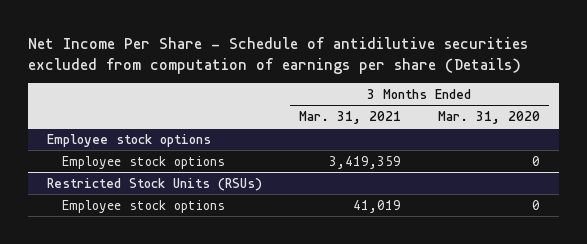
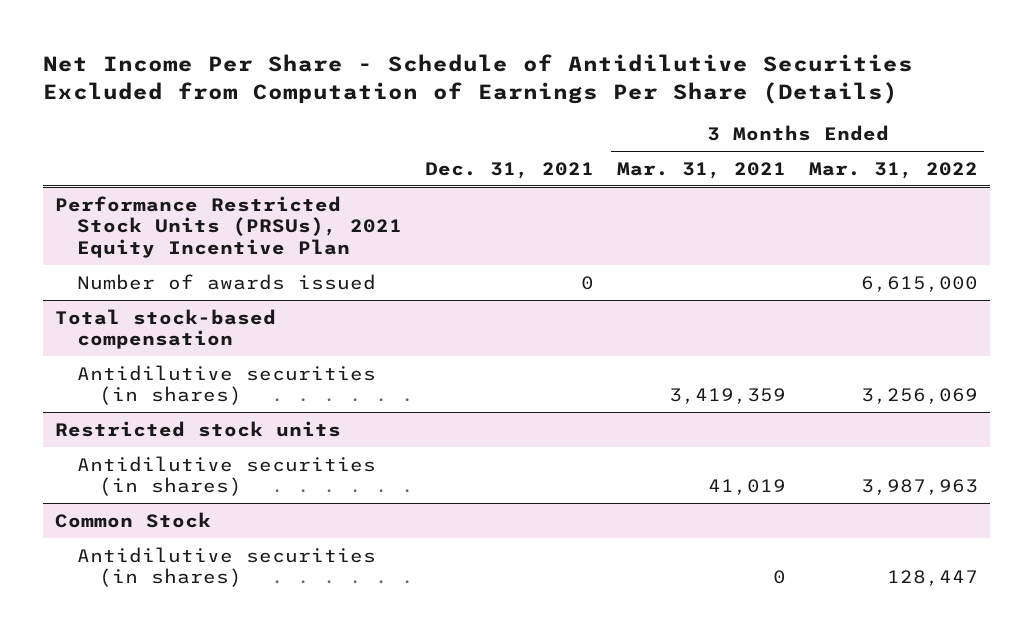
- Net Income Per Share - Schedule of antidilutive securities excluded from computation of earnings per share (Details)
+ Net Income Per Share - Schedule of Antidilutive Securities Excluded from Computation of Earnings Per Share (Details)
- | 3 Months Ended Mar. 31, 2021 | 3 Months Ended Mar. 31, 2020
+ | Dec. 31, 2021 | 3 Months Ended Mar. 31, 2021 | 3 Months Ended Mar. 31, 2022
- Employee stock options
- Employee stock options | 3,419,359 | 0
- Restricted Stock Units (RSUs)
- Employee stock options | 41,019 | 0
+ Performance Restricted Stock Units (PRSUs), 2021 Equity Incentive Plan
+ Number of awards issued | 0 | | 6,615,000
+ Total stock-based compensation
+ Antidilutive securities (in shares) | | 3,419,359 | 3,256,069
+ Restricted stock units
+ Antidilutive securities (in shares) | | 41,019 | 3,987,963
+ Common Stock
+ Antidilutive securities (in shares) | | 0 | 128,447

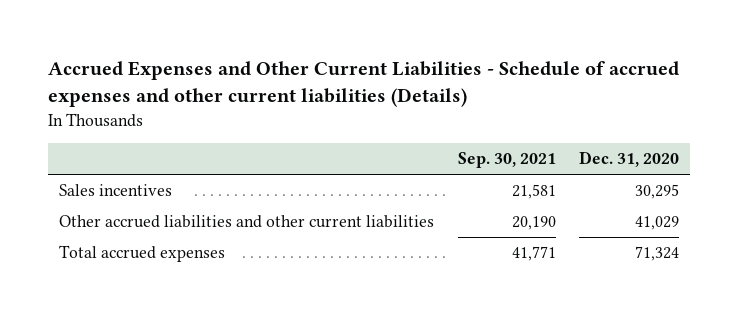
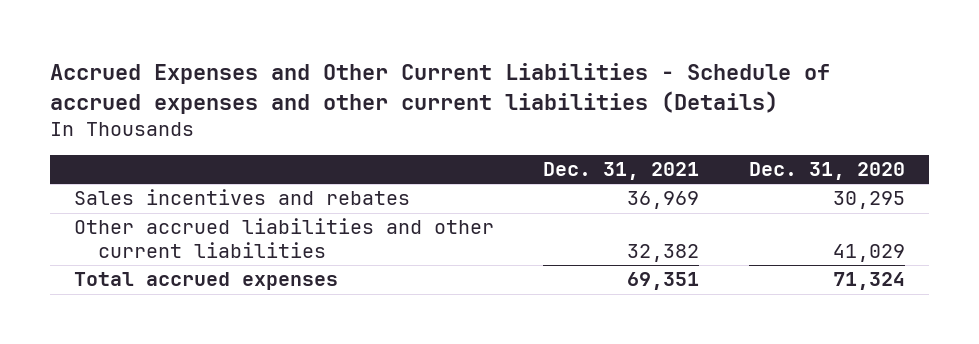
- | Sep. 30, 2021 | Dec. 31, 2020
+ | Dec. 31, 2021 | Dec. 31, 2020
- Sales incentives | 21,581 | 30,295
+ Sales incentives and rebates | 36,969 | 30,295

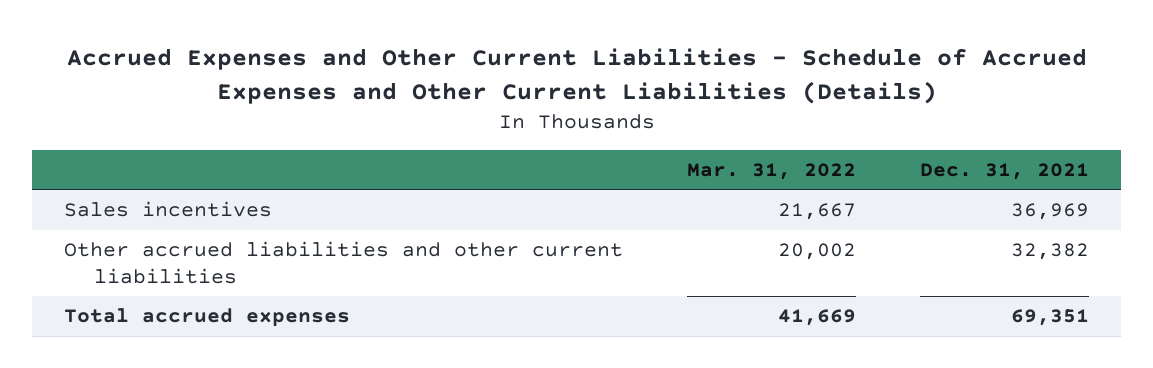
- Accrued Expenses and Other Current Liabilities - Schedule of accrued expenses and other current liabilities (Details)
+ Accrued Expenses and Other Current Liabilities - Schedule of Accrued Expenses and Other Current Liabilities (Details)
- | Dec. 31, 2021 | Dec. 31, 2020
+ | Mar. 31, 2022 | Dec. 31, 2021
- Sales incentives and rebates | 36,969 | 30,295
+ Sales incentives | 21,667 | 36,969

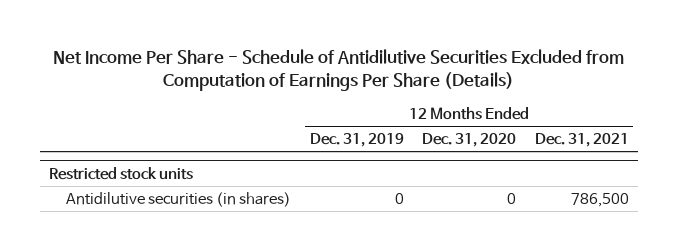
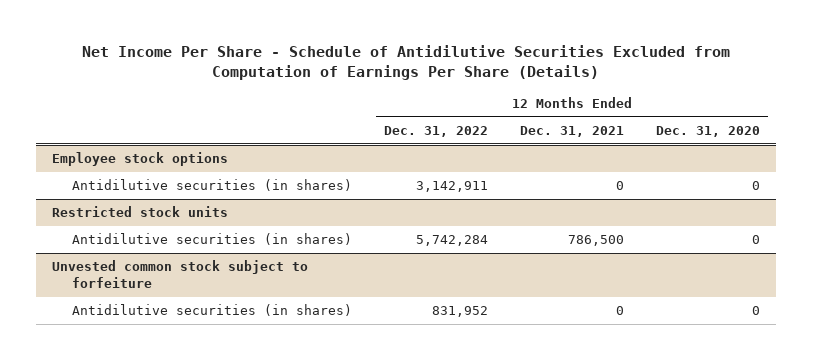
- | 12 Months Ended Dec. 31, 2019 | 12 Months Ended Dec. 31, 2020 | 12 Months Ended Dec. 31, 2021
+ | 12 Months Ended Dec. 31, 2022 | 12 Months Ended Dec. 31, 2021 | 12 Months Ended Dec. 31, 2020
+ Employee stock options
+ Antidilutive securities (in shares) | 3,142,911 | 0 | 0
+ Unvested common stock subject to forfeiture
+ Antidilutive securities (in shares) | 831,952 | 0 | 0

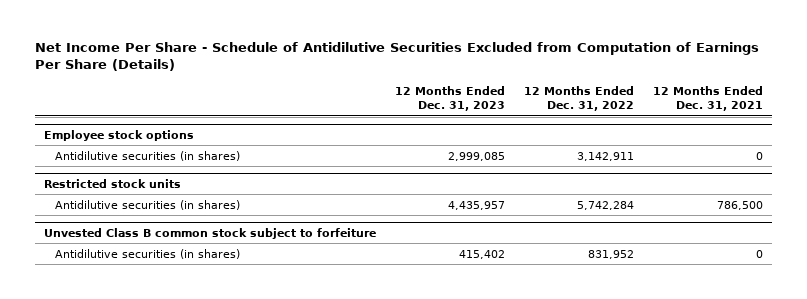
- | 12 Months Ended Dec. 31, 2022 | 12 Months Ended Dec. 31, 2021 | 12 Months Ended Dec. 31, 2020
+ | 12 Months Ended Dec. 31, 2023 | 12 Months Ended Dec. 31, 2022 | 12 Months Ended Dec. 31, 2021
- Unvested common stock subject to forfeiture
+ Unvested Class B common stock subject to forfeiture

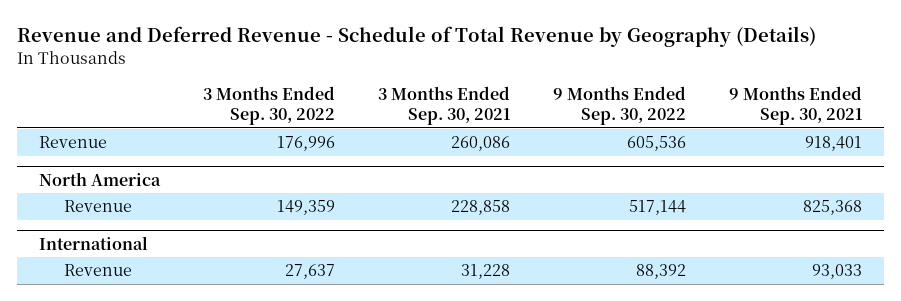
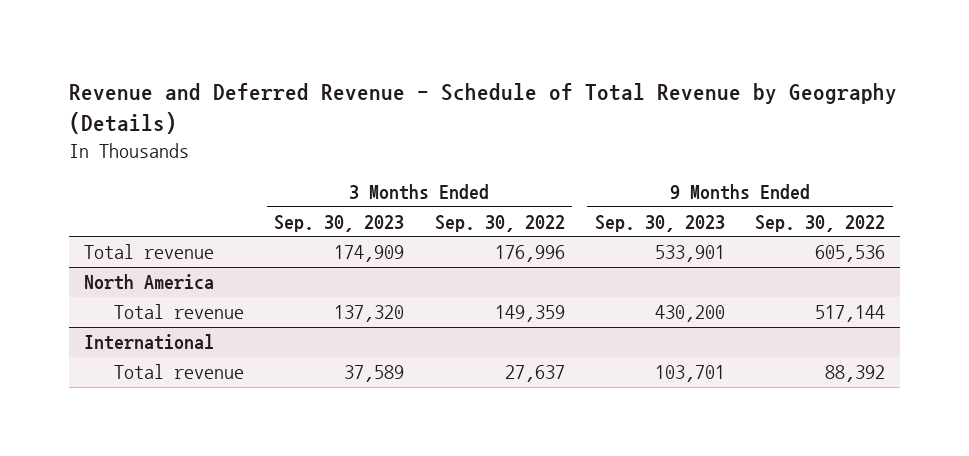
- | 3 Months Ended Sep. 30, 2022 | 3 Months Ended Sep. 30, 2021 | 9 Months Ended Sep. 30, 2022 | 9 Months Ended Sep. 30, 2021
+ | 3 Months Ended Sep. 30, 2023 | 3 Months Ended Sep. 30, 2022 | 9 Months Ended Sep. 30, 2023 | 9 Months Ended Sep. 30, 2022
- Revenue | 176,996 | 260,086 | 605,536 | 918,401
+ Total revenue | 174,909 | 176,996 | 533,901 | 605,536
@ North America
- Revenue | 149,359 | 228,858 | 517,144 | 825,368
+ Total revenue | 137,320 | 149,359 | 430,200 | 517,144
@ International
- Revenue | 27,637 | 31,228 | 88,392 | 93,033
+ Total revenue | 37,589 | 27,637 | 103,701 | 88,392

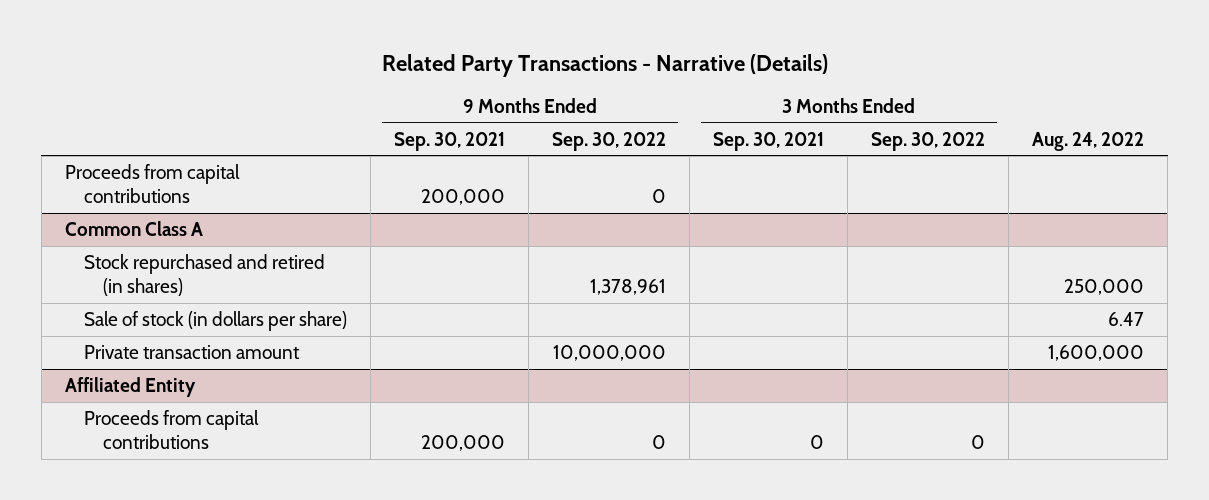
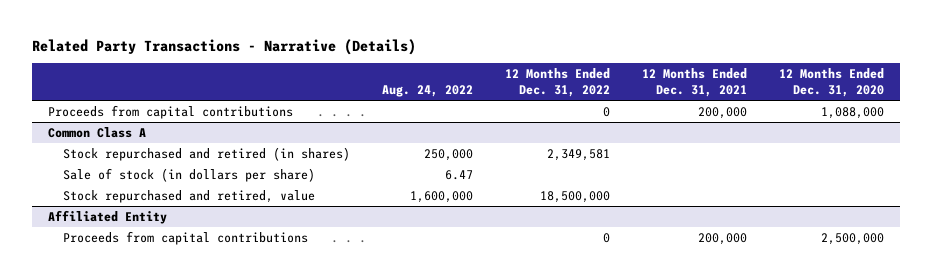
- | 9 Months Ended Sep. 30, 2021 | 9 Months Ended Sep. 30, 2022 | 3 Months Ended Sep. 30, 2021 | 3 Months Ended Sep. 30, 2022 | Aug. 24, 2022
+ | Aug. 24, 2022 | 12 Months Ended Dec. 31, 2022 | 12 Months Ended Dec. 31, 2021 | 12 Months Ended Dec. 31, 2020
@ Common Class A
- Private transaction amount | | 10,000,000 | | | 1,600,000
+ Stock repurchased and retired, value | 1,600,000 | 18,500,000 | |

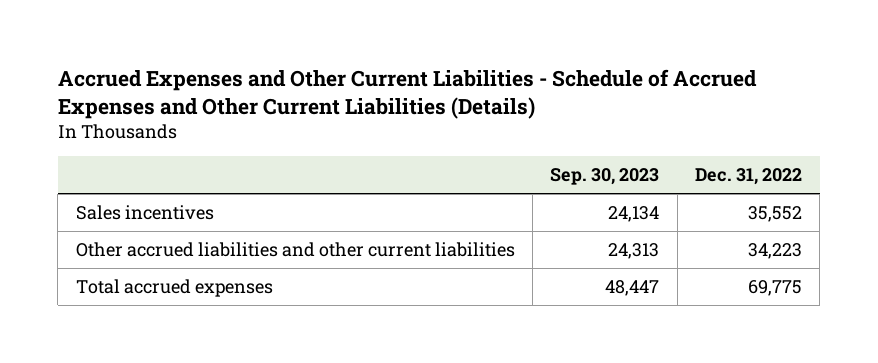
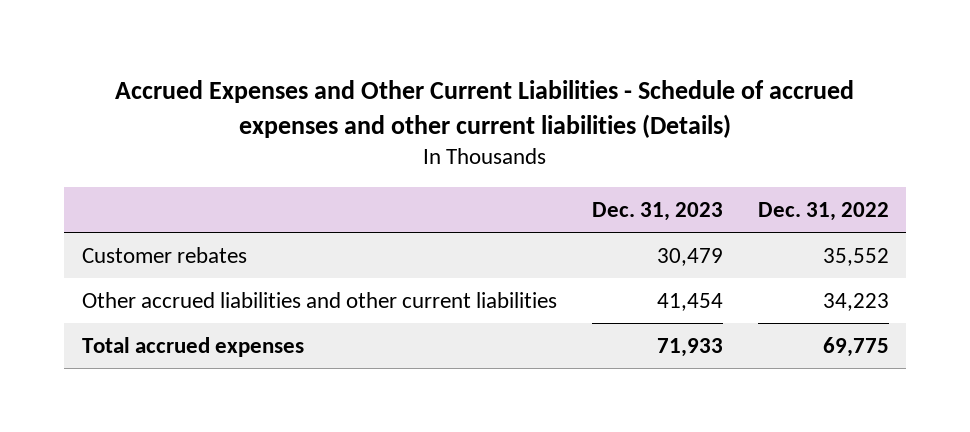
- Accrued Expenses and Other Current Liabilities - Schedule of Accrued Expenses and Other Current Liabilities (Details)
+ Accrued Expenses and Other Current Liabilities - Schedule of accrued expenses and other current liabilities (Details)
- | Sep. 30, 2023 | Dec. 31, 2022
+ | Dec. 31, 2023 | Dec. 31, 2022
- Sales incentives | 24,134 | 35,552
+ Customer rebates | 30,479 | 35,552

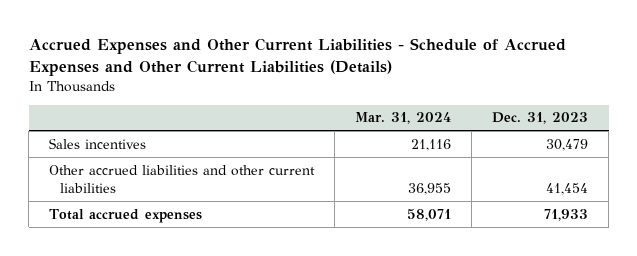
- Accrued Expenses and Other Current Liabilities - Schedule of accrued expenses and other current liabilities (Details)
+ Accrued Expenses and Other Current Liabilities - Schedule of Accrued Expenses and Other Current Liabilities (Details)
- | Dec. 31, 2023 | Dec. 31, 2022
+ | Mar. 31, 2024 | Dec. 31, 2023
- Customer rebates | 30,479 | 35,552
+ Sales incentives | 21,116 | 30,479

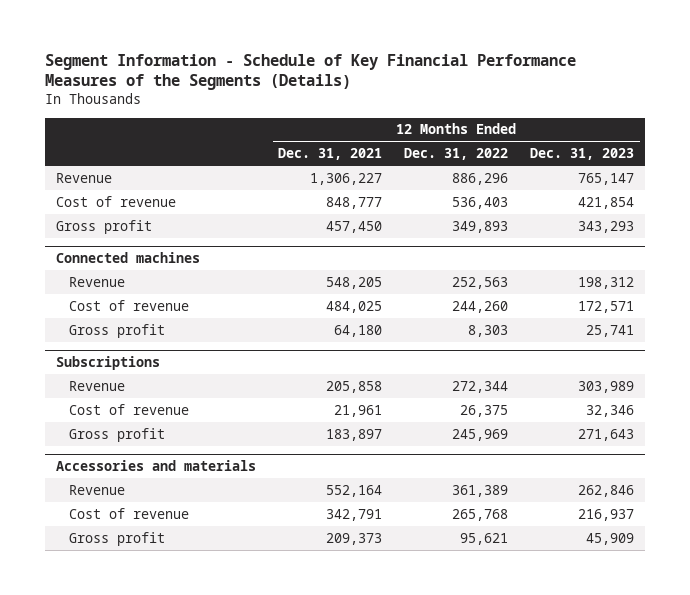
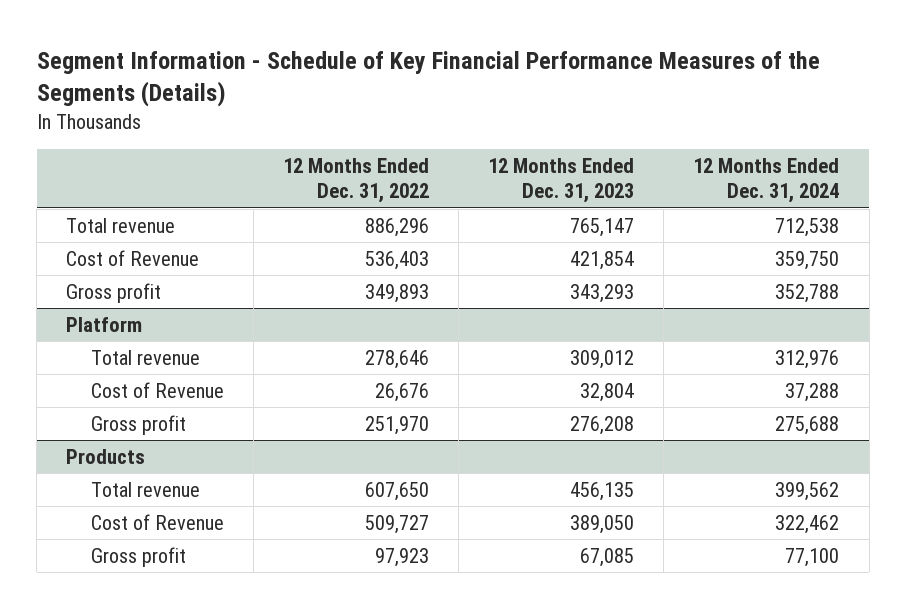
- | 12 Months Ended Dec. 31, 2021 | 12 Months Ended Dec. 31, 2022 | 12 Months Ended Dec. 31, 2023
+ | 12 Months Ended Dec. 31, 2022 | 12 Months Ended Dec. 31, 2023 | 12 Months Ended Dec. 31, 2024
- Revenue | 1,306,227 | 886,296 | 765,147
- Cost of revenue | 848,777 | 536,403 | 421,854
+ Total revenue | 886,296 | 765,147 | 712,538
+ Cost of Revenue | 536,403 | 421,854 | 359,750
- Connected machines
- Revenue | 548,205 | 252,563 | 198,312
- Cost of revenue | 484,025 | 244,260 | 172,571
- Gross profit | 64,180 | 8,303 | 25,741
- Subscriptions
- Revenue | 205,858 | 272,344 | 303,989
- Cost of revenue | 21,961 | 26,375 | 32,346
- Gross profit | 183,897 | 245,969 | 271,643
- Accessories and materials
- Revenue | 552,164 | 361,389 | 262,846
- Cost of revenue | 342,791 | 265,768 | 216,937
- Gross profit | 209,373 | 95,621 | 45,909
+ Platform
+ Total revenue | 278,646 | 309,012 | 312,976
+ Cost of Revenue | 26,676 | 32,804 | 37,288
+ Gross profit | 251,970 | 276,208 | 275,688
+ Products
+ Total revenue | 607,650 | 456,135 | 399,562
+ Cost of Revenue | 509,727 | 389,050 | 322,462
+ Gross profit | 97,923 | 67,085 | 77,100

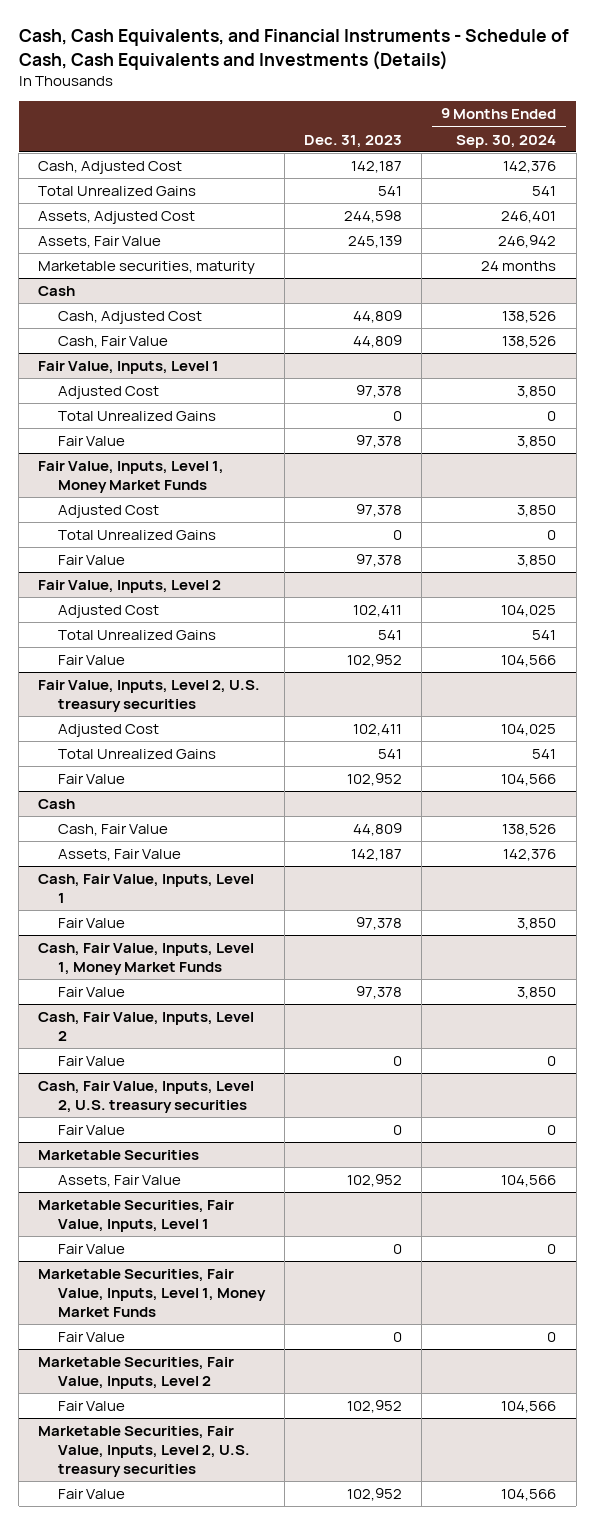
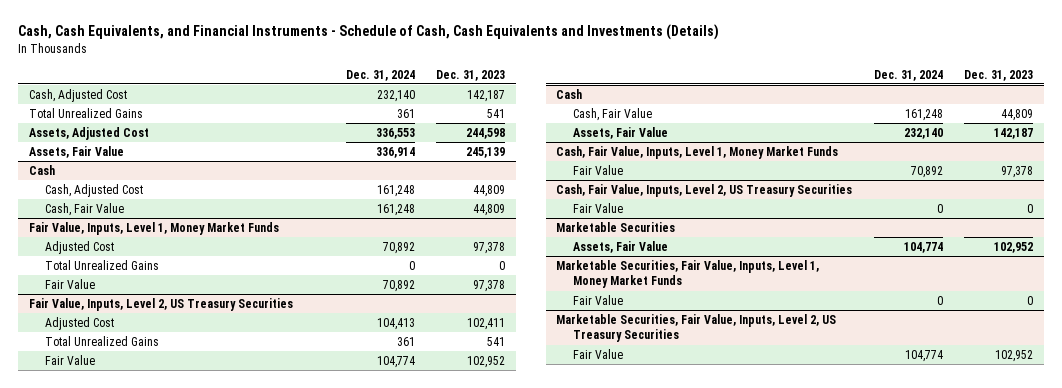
- | Dec. 31, 2023 | 9 Months Ended Sep. 30, 2024
+ | Dec. 31, 2024 | Dec. 31, 2023
- Marketable securities, maturity | | 24 months
- Fair Value, Inputs, Level 1
- Adjusted Cost | 97,378 | 3,850
- Total Unrealized Gains | 0 | 0
- Fair Value | 97,378 | 3,850
- Fair Value, Inputs, Level 2
- Adjusted Cost | 102,411 | 104,025
- Total Unrealized Gains | 541 | 541
- Fair Value | 102,952 | 104,566
- Fair Value, Inputs, Level 2, U.S. treasury securities
+ Fair Value, Inputs, Level 2, US Treasury Securities
- Cash, Fair Value, Inputs, Level 1
- Fair Value | 97,378 | 3,850
- Cash, Fair Value, Inputs, Level 2
- Fair Value | 0 | 0
- Cash, Fair Value, Inputs, Level 2, U.S. treasury securities
+ Cash, Fair Value, Inputs, Level 2, US Treasury Securities
- Marketable Securities, Fair Value, Inputs, Level 1
- Fair Value | 0 | 0
- Marketable Securities, Fair Value, Inputs, Level 2
- Fair Value | 102,952 | 104,566
- Marketable Securities, Fair Value, Inputs, Level 2, U.S. treasury securities
+ Marketable Securities, Fair Value, Inputs, Level 2, US Treasury Securities

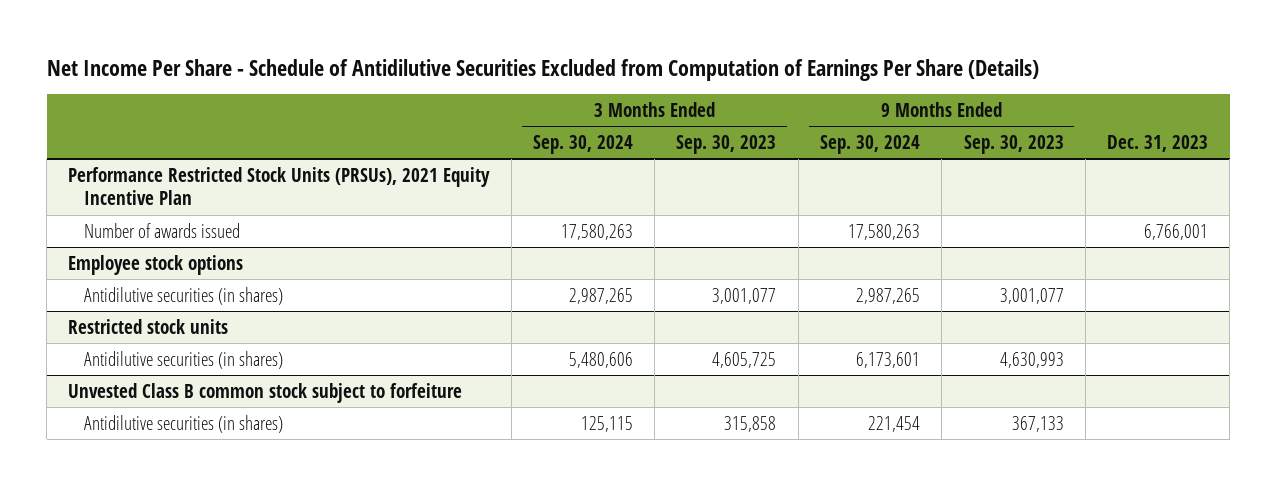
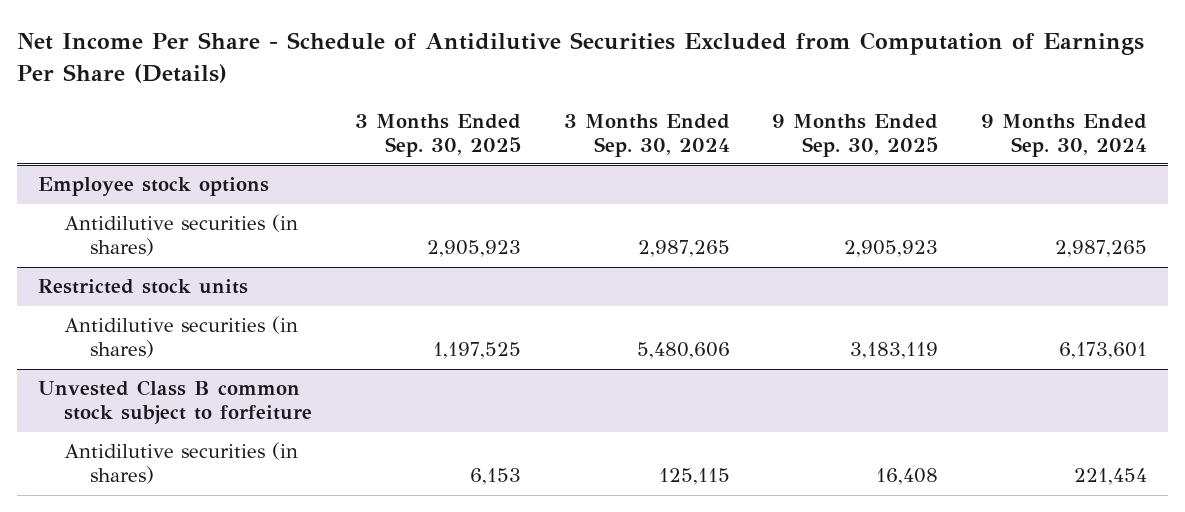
- | 3 Months Ended Sep. 30, 2024 | 3 Months Ended Sep. 30, 2023 | 9 Months Ended Sep. 30, 2024 | 9 Months Ended Sep. 30, 2023 | Dec. 31, 2023
+ | 3 Months Ended Sep. 30, 2025 | 3 Months Ended Sep. 30, 2024 | 9 Months Ended Sep. 30, 2025 | 9 Months Ended Sep. 30, 2024
- Performance Restricted Stock Units (PRSUs), 2021 Equity Incentive Plan
- Number of awards issued | 17,580,263 | | 17,580,263 | | 6,766,001

